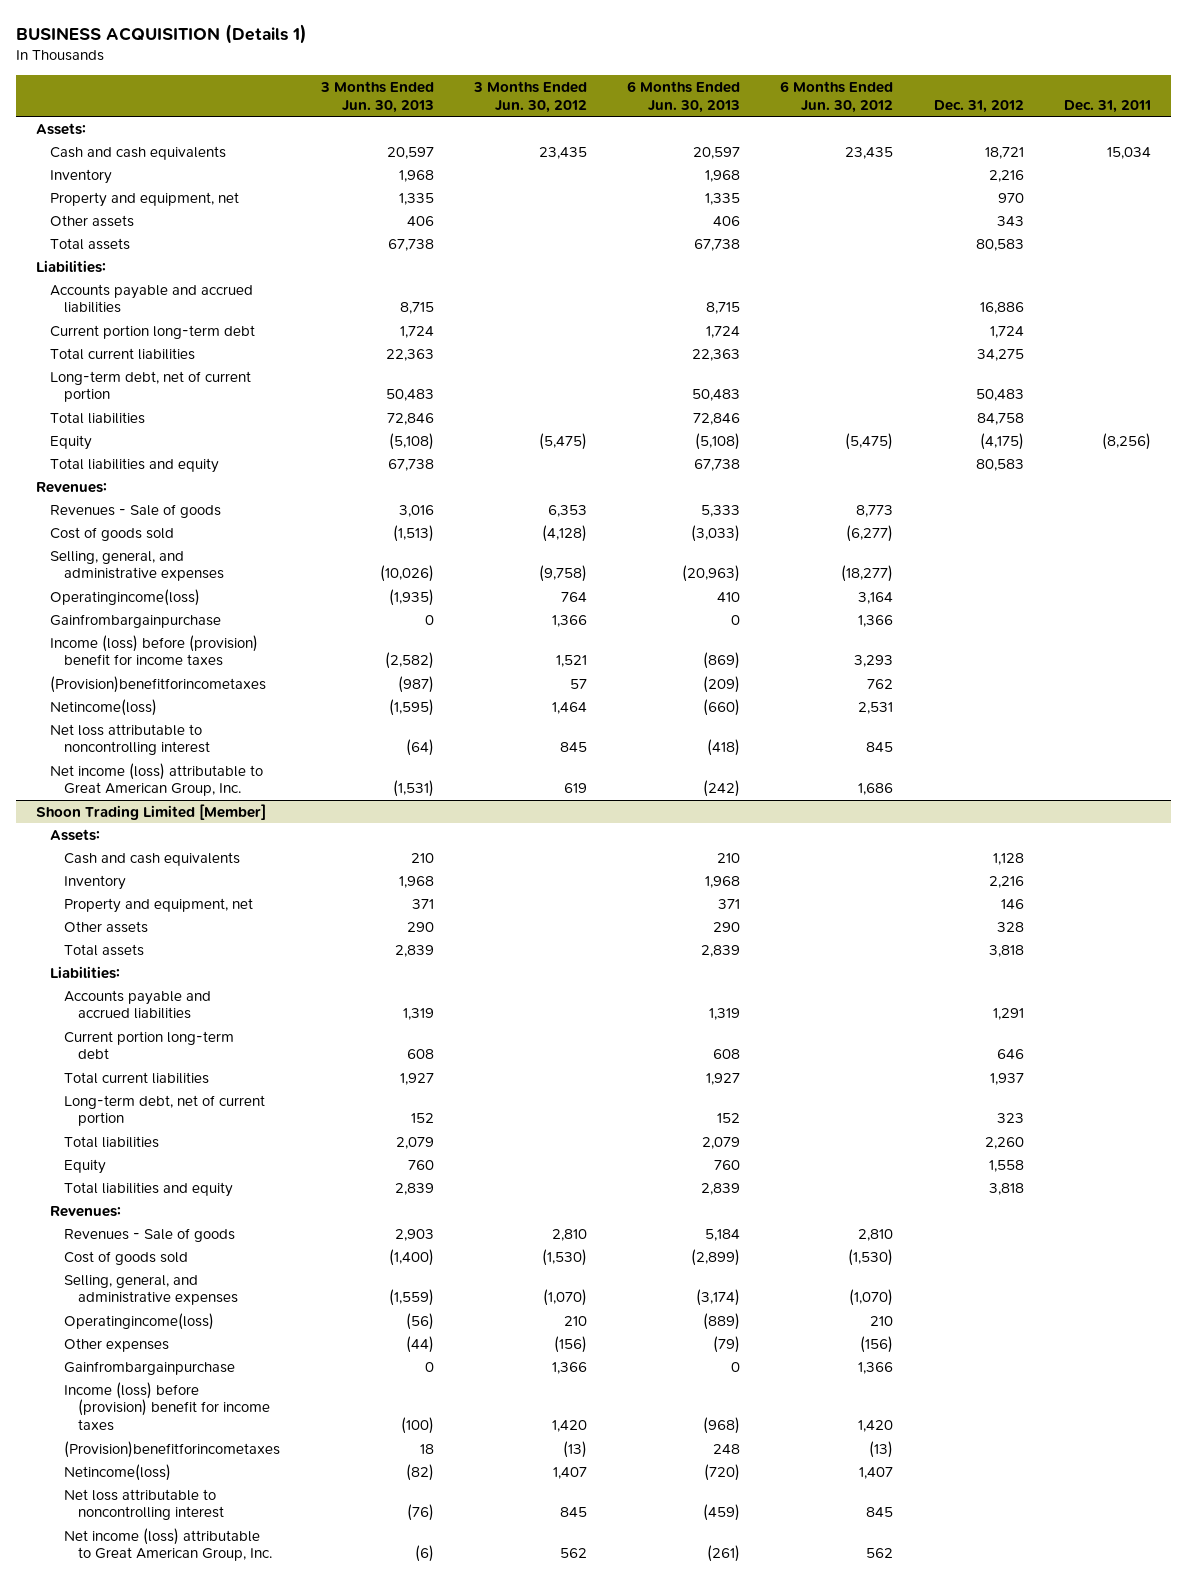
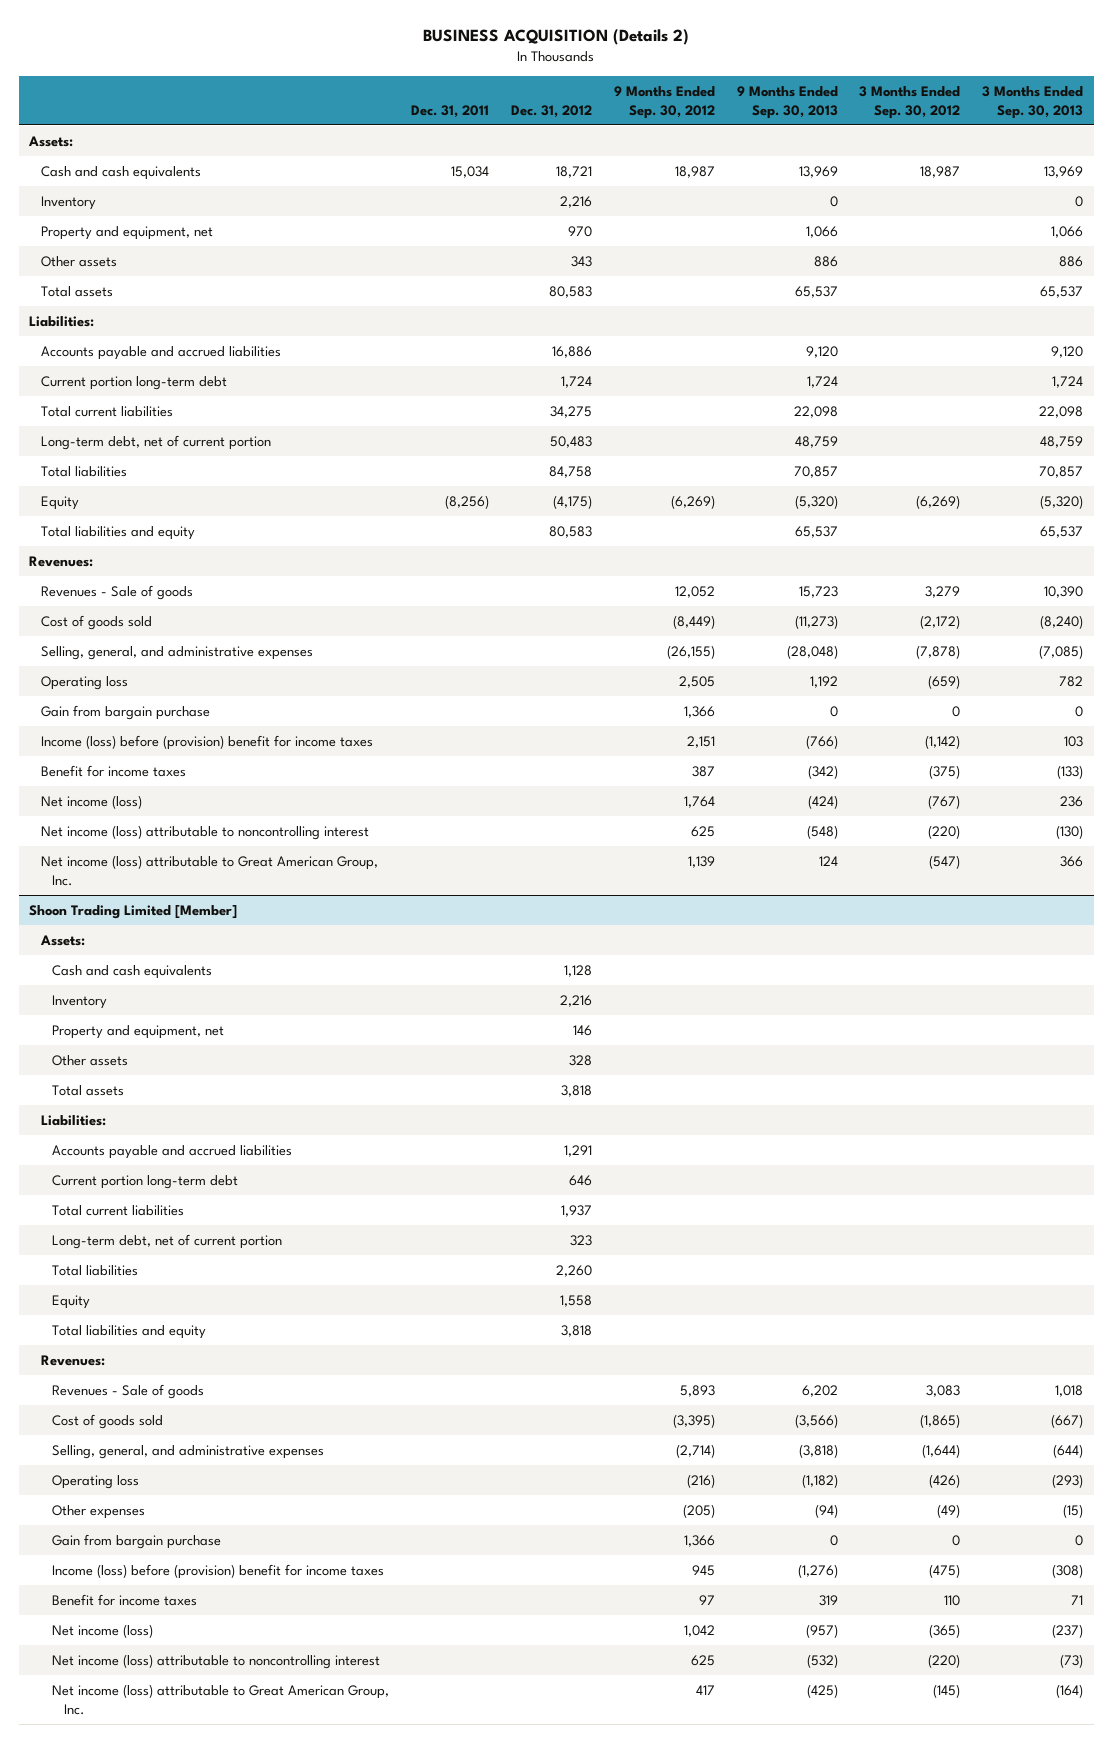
- BUSINESS ACQUISITION (Details 1)
+ BUSINESS ACQUISITION (Details 2)
- | 3 Months Ended Jun. 30, 2013 | 3 Months Ended Jun. 30, 2012 | 6 Months Ended Jun. 30, 2013 | 6 Months Ended Jun. 30, 2012 | Dec. 31, 2012 | Dec. 31, 2011
+ | Dec. 31, 2011 | Dec. 31, 2012 | 9 Months Ended Sep. 30, 2012 | 9 Months Ended Sep. 30, 2013 | 3 Months Ended Sep. 30, 2012 | 3 Months Ended Sep. 30, 2013
- Operatingincome(loss) | (1,935) | 764 | 410 | 3,164 | |
- Gainfrombargainpurchase | 0 | 1,366 | 0 | 1,366 | |
+ Operating loss | | | 2,505 | 1,192 | (659) | 782
+ Gain from bargain purchase | | | 1,366 | 0 | 0 | 0
- (Provision)benefitforincometaxes | (987) | 57 | (209) | 762 | |
- Netincome(loss) | (1,595) | 1,464 | (660) | 2,531 | |
- Net loss attributable to noncontrolling interest | (64) | 845 | (418) | 845 | |
+ Benefit for income taxes | | | 387 | (342) | (375) | (133)
+ Net income (loss) | | | 1,764 | (424) | (767) | 236
+ Net income (loss) attributable to noncontrolling interest | | | 625 | (548) | (220) | (130)
@ Shoon Trading Limited [Member]
- Operatingincome(loss) | (56) | 210 | (889) | 210 | |
+ Operating loss | | | (216) | (1,182) | (426) | (293)
- Gainfrombargainpurchase | 0 | 1,366 | 0 | 1,366 | |
+ Gain from bargain purchase | | | 1,366 | 0 | 0 | 0
- (Provision)benefitforincometaxes | 18 | (13) | 248 | (13) | |
- Netincome(loss) | (82) | 1,407 | (720) | 1,407 | |
- Net loss attributable to noncontrolling interest | (76) | 845 | (459) | 845 | |
+ Benefit for income taxes | | | 97 | 319 | 110 | 71
+ Net income (loss) | | | 1,042 | (957) | (365) | (237)
+ Net income (loss) attributable to noncontrolling interest | | | 625 | (532) | (220) | (73)

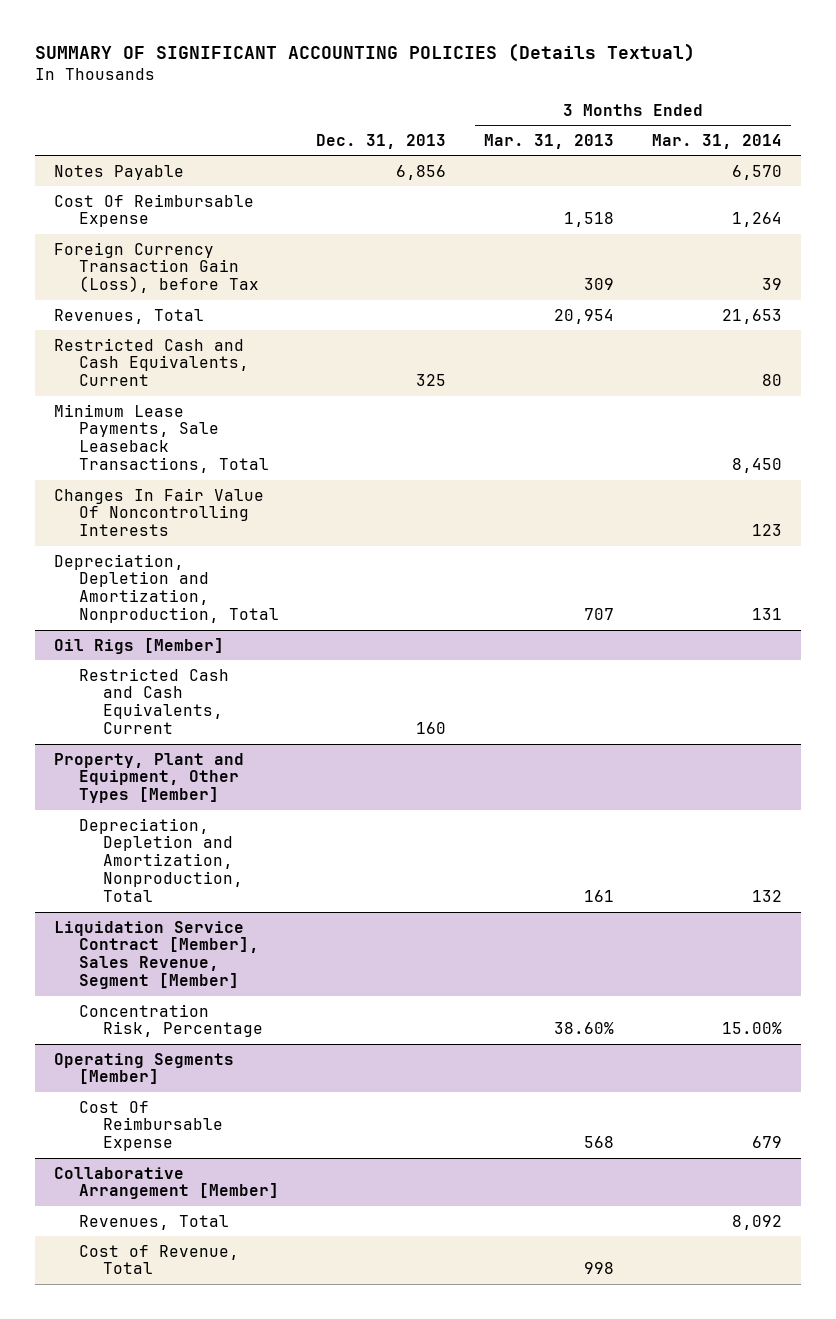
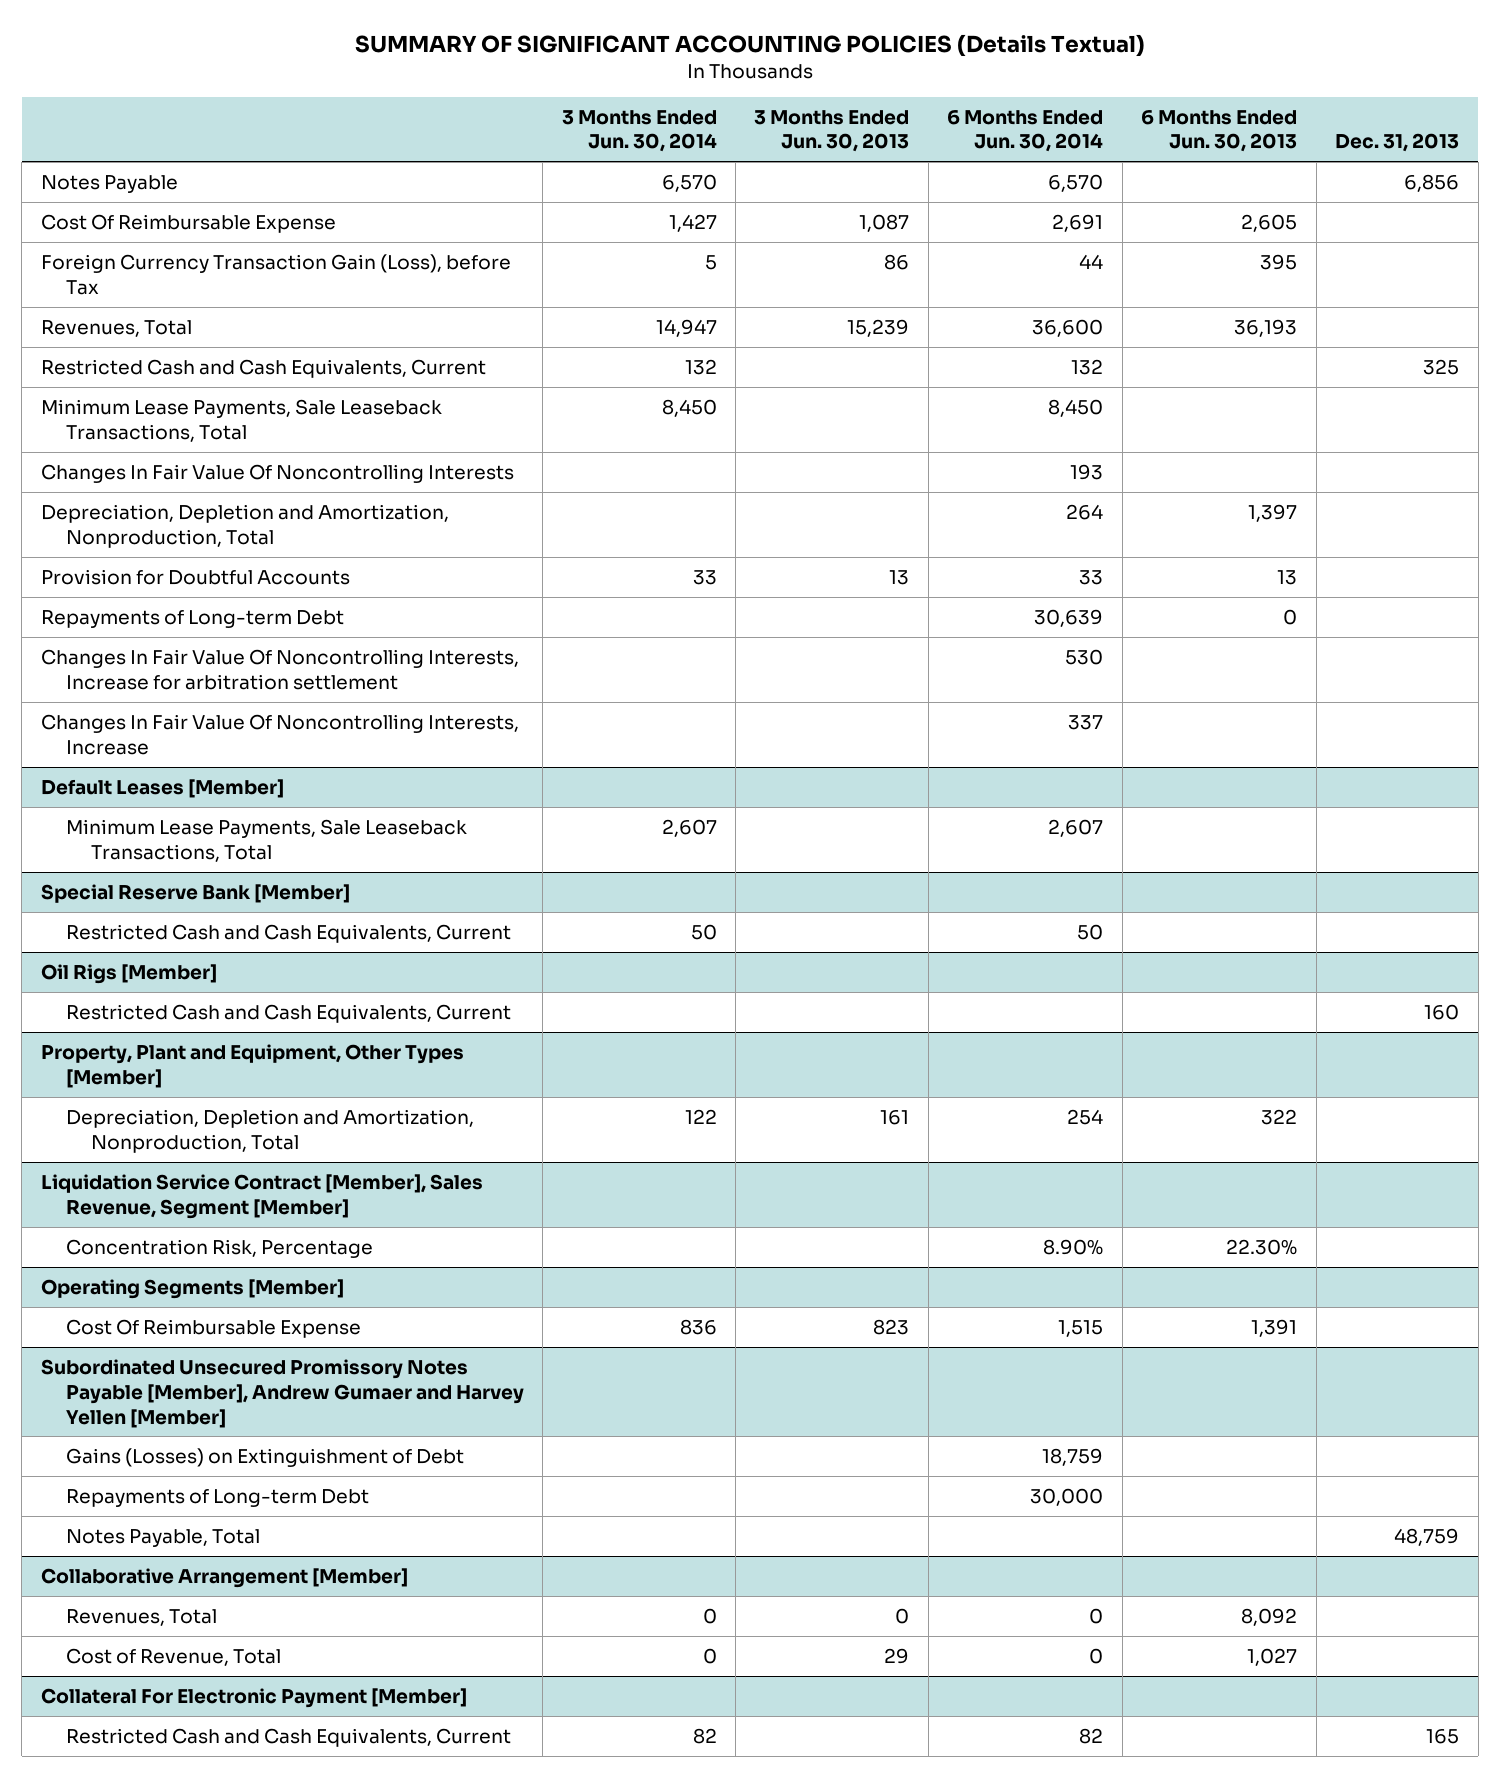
- | Dec. 31, 2013 | 3 Months Ended Mar. 31, 2013 | 3 Months Ended Mar. 31, 2014
+ | 3 Months Ended Jun. 30, 2014 | 3 Months Ended Jun. 30, 2013 | 6 Months Ended Jun. 30, 2014 | 6 Months Ended Jun. 30, 2013 | Dec. 31, 2013
+ Provision for Doubtful Accounts | 33 | 13 | 33 | 13 |
+ Repayments of Long-term Debt | | | 30,639 | 0 |
+ Changes In Fair Value Of Noncontrolling Interests, Increase for arbitration settlement | | | 530 | |
+ Changes In Fair Value Of Noncontrolling Interests, Increase | | | 337 | |
+ Default Leases [Member]
+ Minimum Lease Payments, Sale Leaseback Transactions, Total | 2,607 | | 2,607 | |
+ Special Reserve Bank [Member]
+ Restricted Cash and Cash Equivalents, Current | 50 | | 50 | |
+ Subordinated Unsecured Promissory Notes Payable [Member], Andrew Gumaer and Harvey Yellen [Member]
+ Gains (Losses) on Extinguishment of Debt | | | 18,759 | |
+ Repayments of Long-term Debt | | | 30,000 | |
+ Notes Payable, Total | | | | | 48,759
+ Collateral For Electronic Payment [Member]
+ Restricted Cash and Cash Equivalents, Current | 82 | | 82 | | 165

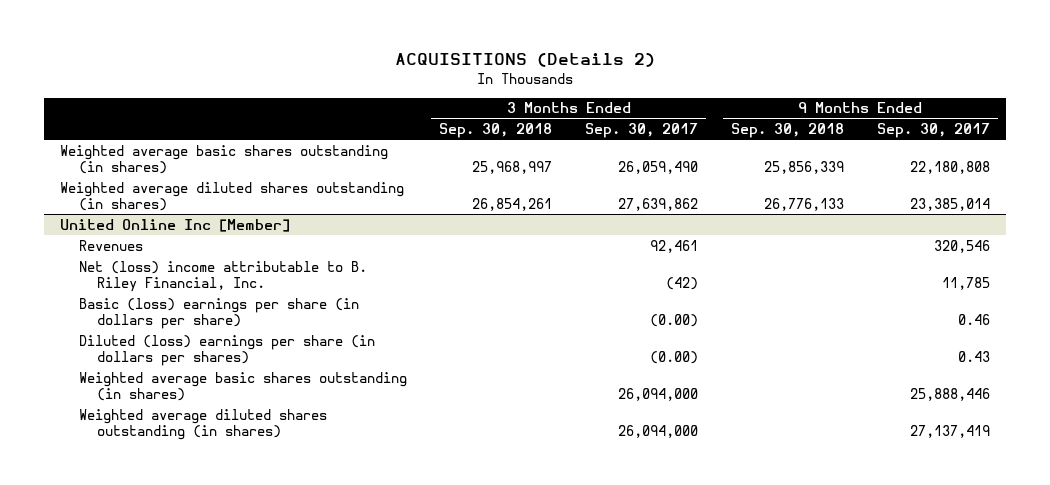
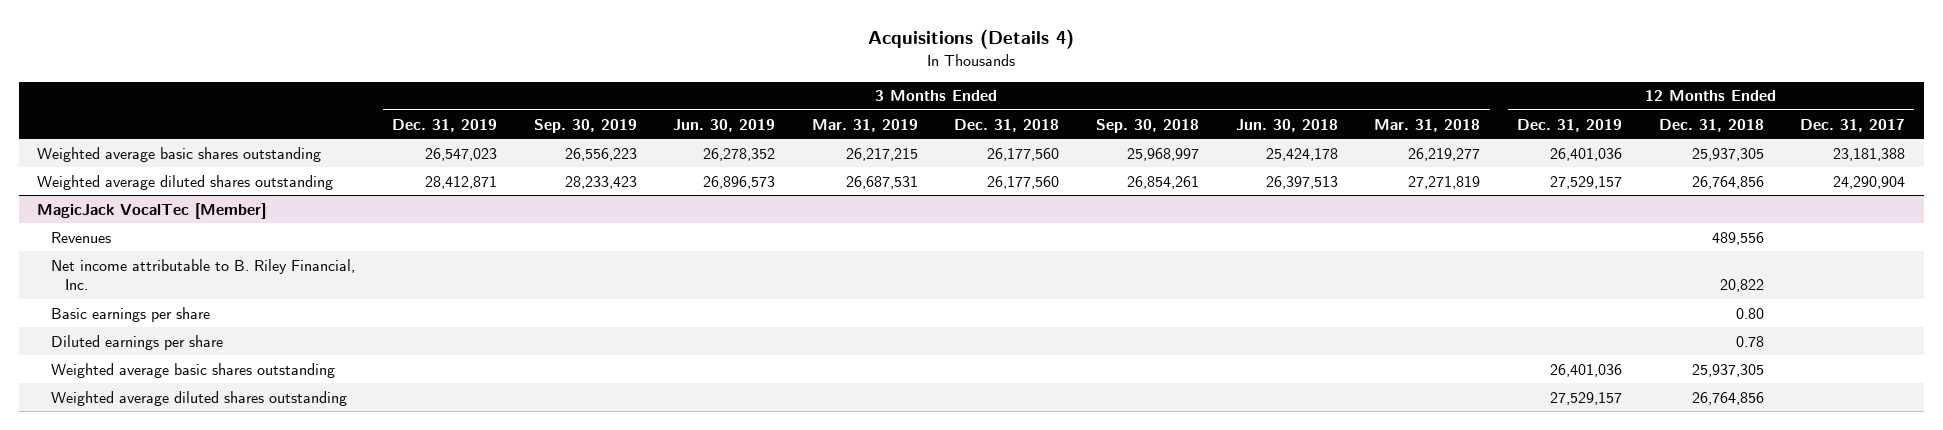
- ACQUISITIONS (Details 2)
+ Acquisitions (Details 4)
- | 3 Months Ended Sep. 30, 2018 | 3 Months Ended Sep. 30, 2017 | 9 Months Ended Sep. 30, 2018 | 9 Months Ended Sep. 30, 2017
+ | 3 Months Ended Dec. 31, 2019 | 3 Months Ended Sep. 30, 2019 | 3 Months Ended Jun. 30, 2019 | 3 Months Ended Mar. 31, 2019 | 3 Months Ended Dec. 31, 2018 | 3 Months Ended Sep. 30, 2018 | 3 Months Ended Jun. 30, 2018 | 3 Months Ended Mar. 31, 2018 | 12 Months Ended Dec. 31, 2019 | 12 Months Ended Dec. 31, 2018 | 12 Months Ended Dec. 31, 2017
- Weighted average basic shares outstanding (in shares) | 25,968,997 | 26,059,490 | 25,856,339 | 22,180,808
- Weighted average diluted shares outstanding (in shares) | 26,854,261 | 27,639,862 | 26,776,133 | 23,385,014
- United Online Inc [Member]
- Revenues | | 92,461 | | 320,546
- Net (loss) income attributable to B. Riley Financial, Inc. | | (42) | | 11,785
- Basic (loss) earnings per share (in dollars per share) | | (0.00) | | 0.46
- Diluted (loss) earnings per share (in dollars per shares) | | (0.00) | | 0.43
- Weighted average basic shares outstanding (in shares) | | 26,094,000 | | 25,888,446
- Weighted average diluted shares outstanding (in shares) | | 26,094,000 | | 27,137,419
+ Weighted average basic shares outstanding | 26,547,023 | 26,556,223 | 26,278,352 | 26,217,215 | 26,177,560 | 25,968,997 | 25,424,178 | 26,219,277 | 26,401,036 | 25,937,305 | 23,181,388
+ Weighted average diluted shares outstanding | 28,412,871 | 28,233,423 | 26,896,573 | 26,687,531 | 26,177,560 | 26,854,261 | 26,397,513 | 27,271,819 | 27,529,157 | 26,764,856 | 24,290,904
+ MagicJack VocalTec [Member]
+ Revenues | | | | | | | | | | 489,556 |
+ Net income attributable to B. Riley Financial, Inc. | | | | | | | | | | 20,822 |
+ Basic earnings per share | | | | | | | | | | 0.80 |
+ Diluted earnings per share | | | | | | | | | | 0.78 |
+ Weighted average basic shares outstanding | | | | | | | | | 26,401,036 | 25,937,305 |
+ Weighted average diluted shares outstanding | | | | | | | | | 27,529,157 | 26,764,856 |

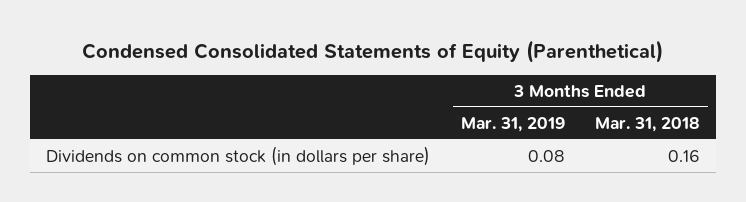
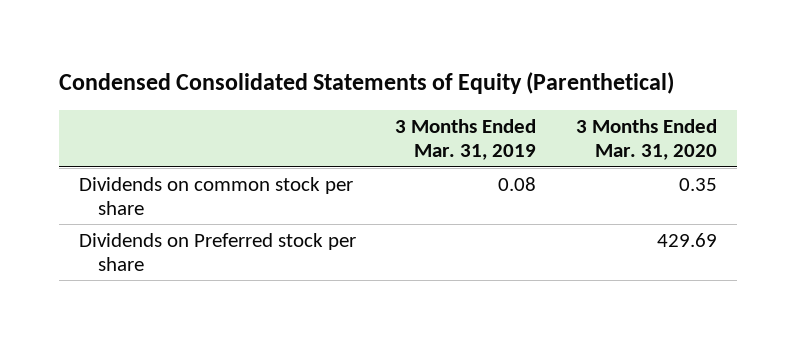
- | 3 Months Ended Mar. 31, 2019 | 3 Months Ended Mar. 31, 2018
+ | 3 Months Ended Mar. 31, 2019 | 3 Months Ended Mar. 31, 2020
- Dividends on common stock (in dollars per share) | 0.08 | 0.16
+ Dividends on common stock per share | 0.08 | 0.35
+ Dividends on Preferred stock per share | | 429.69

